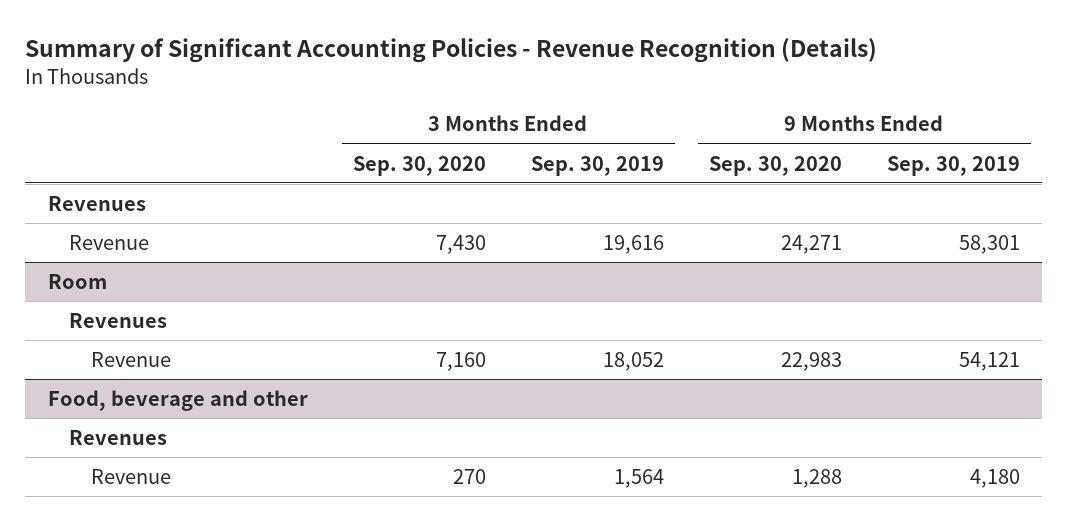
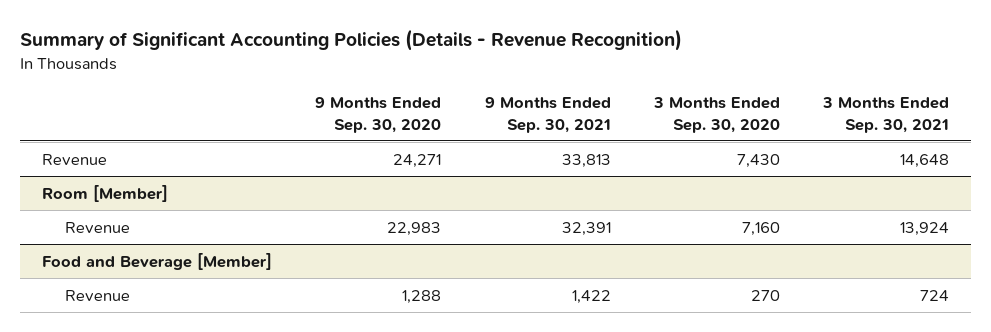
- Summary of Significant Accounting Policies - Revenue Recognition (Details)
+ Summary of Significant Accounting Policies (Details - Revenue Recognition)
- | 3 Months Ended Sep. 30, 2020 | 3 Months Ended Sep. 30, 2019 | 9 Months Ended Sep. 30, 2020 | 9 Months Ended Sep. 30, 2019
+ | 9 Months Ended Sep. 30, 2020 | 9 Months Ended Sep. 30, 2021 | 3 Months Ended Sep. 30, 2020 | 3 Months Ended Sep. 30, 2021
- Revenues
- Room
- Revenues
+ Room [Member]
- Food, beverage and other
- Revenues
+ Food and Beverage [Member]

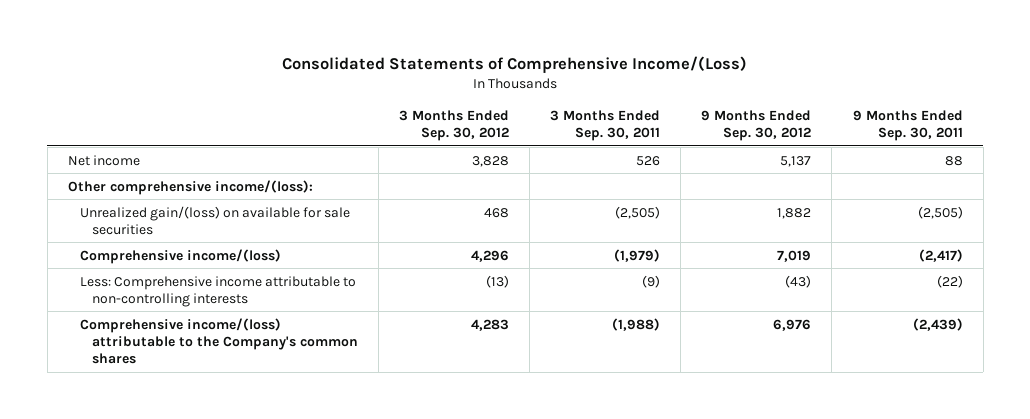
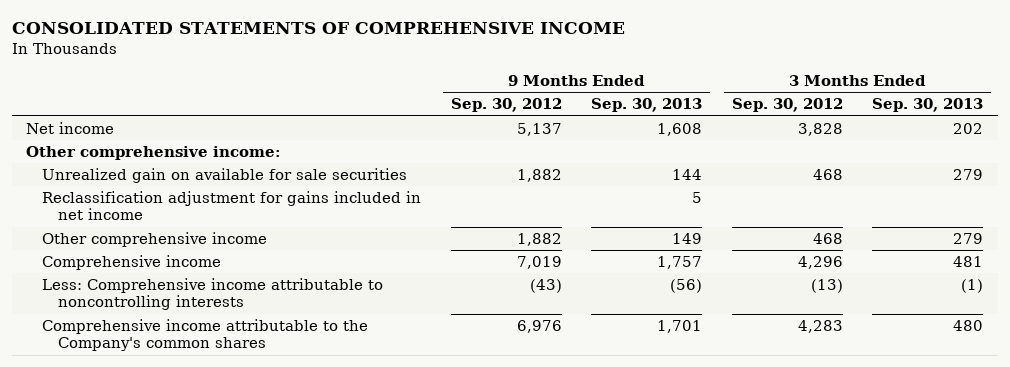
- Consolidated Statements of Comprehensive Income/(Loss)
+ CONSOLIDATED STATEMENTS OF COMPREHENSIVE INCOME
- | 3 Months Ended Sep. 30, 2012 | 3 Months Ended Sep. 30, 2011 | 9 Months Ended Sep. 30, 2012 | 9 Months Ended Sep. 30, 2011
+ | 9 Months Ended Sep. 30, 2012 | 9 Months Ended Sep. 30, 2013 | 3 Months Ended Sep. 30, 2012 | 3 Months Ended Sep. 30, 2013
- Other comprehensive income/(loss):
- Unrealized gain/(loss) on available for sale securities | 468 | (2,505) | 1,882 | (2,505)
- Comprehensive income/(loss) | 4,296 | (1,979) | 7,019 | (2,417)
- Less: Comprehensive income attributable to non-controlling interests | (13) | (9) | (43) | (22)
- Comprehensive income/(loss) attributable to the Company's common shares | 4,283 | (1,988) | 6,976 | (2,439)
+ Other comprehensive income:
+ Unrealized gain on available for sale securities | 1,882 | 144 | 468 | 279
+ Reclassification adjustment for gains included in net income | | 5 | |
+ Other comprehensive income | 1,882 | 149 | 468 | 279
+ Comprehensive income | 7,019 | 1,757 | 4,296 | 481
+ Less: Comprehensive income attributable to noncontrolling interests | (43) | (56) | (13) | (1)
+ Comprehensive income attributable to the Company's common shares | 6,976 | 1,701 | 4,283 | 480

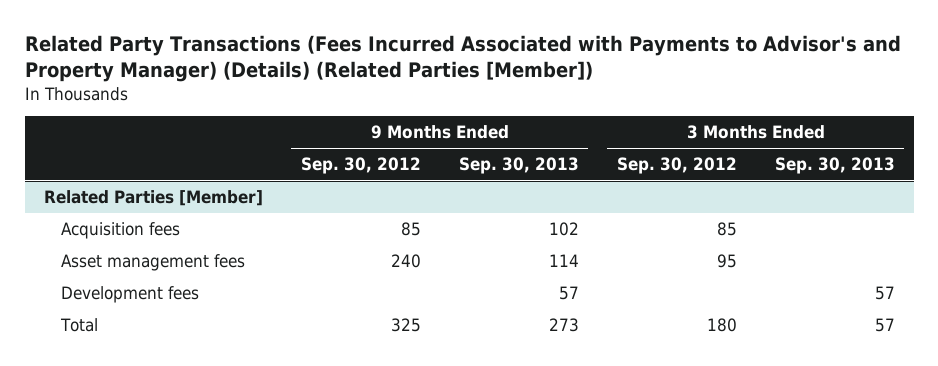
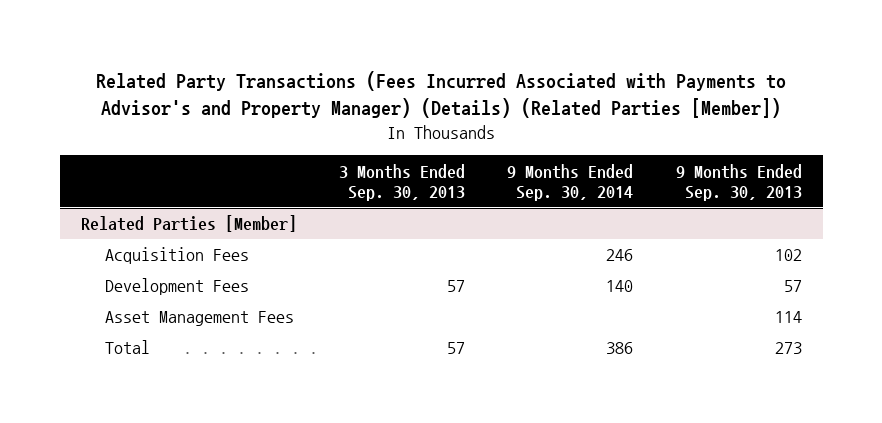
- | 9 Months Ended Sep. 30, 2012 | 9 Months Ended Sep. 30, 2013 | 3 Months Ended Sep. 30, 2012 | 3 Months Ended Sep. 30, 2013
+ | 3 Months Ended Sep. 30, 2013 | 9 Months Ended Sep. 30, 2014 | 9 Months Ended Sep. 30, 2013
@ Related Parties [Member]
- Acquisition fees | 85 | 102 | 85 |
- Asset management fees | 240 | 114 | 95 |
- Development fees | | 57 | | 57
+ Acquisition Fees | | 246 | 102
+ Development Fees | 57 | 140 | 57
+ Asset Management Fees | | | 114

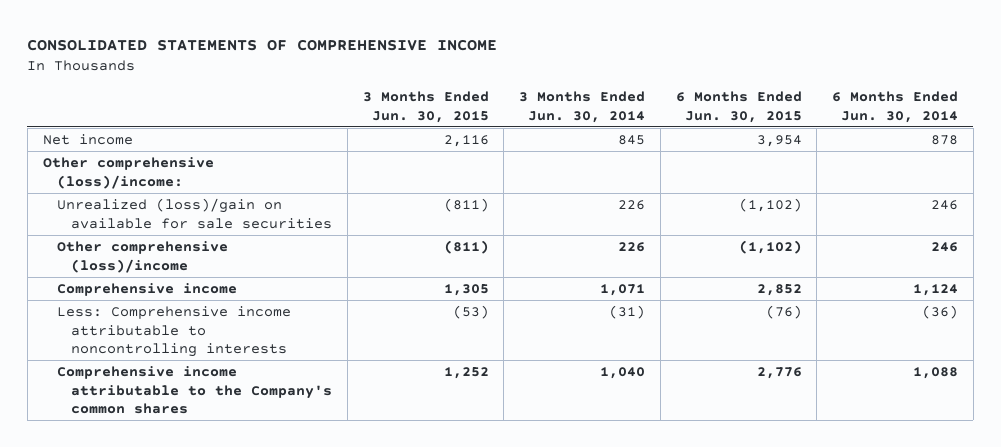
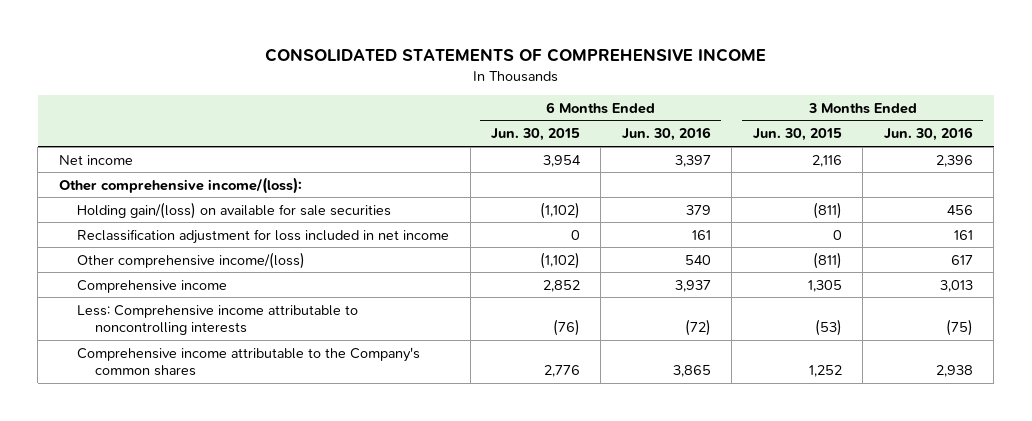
- | 3 Months Ended Jun. 30, 2015 | 3 Months Ended Jun. 30, 2014 | 6 Months Ended Jun. 30, 2015 | 6 Months Ended Jun. 30, 2014
+ | 6 Months Ended Jun. 30, 2015 | 6 Months Ended Jun. 30, 2016 | 3 Months Ended Jun. 30, 2015 | 3 Months Ended Jun. 30, 2016
- Other comprehensive (loss)/income:
- Unrealized (loss)/gain on available for sale securities | (811) | 226 | (1,102) | 246
- Other comprehensive (loss)/income | (811) | 226 | (1,102) | 246
+ Other comprehensive income/(loss):
+ Holding gain/(loss) on available for sale securities | (1,102) | 379 | (811) | 456
+ Reclassification adjustment for loss included in net income | 0 | 161 | 0 | 161
+ Other comprehensive income/(loss) | (1,102) | 540 | (811) | 617

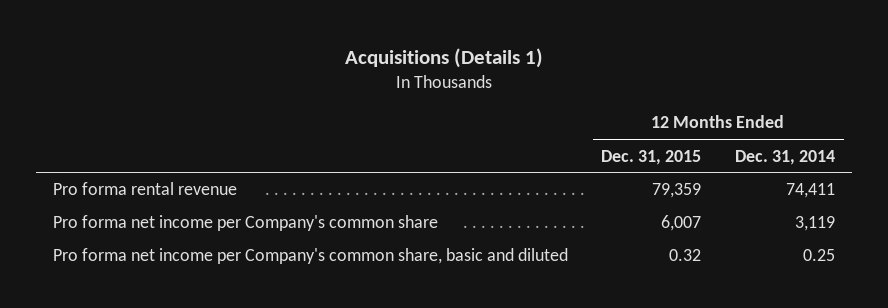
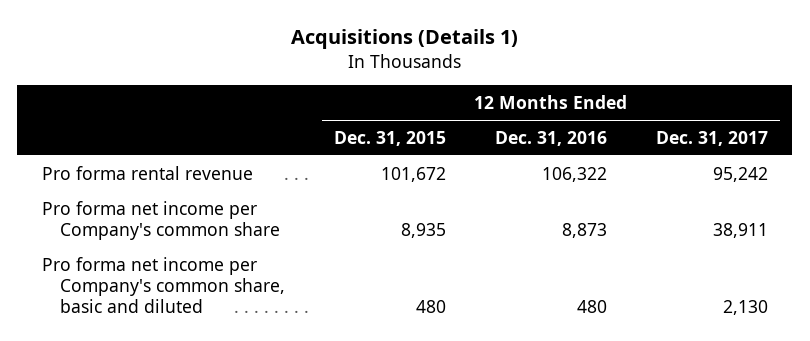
- | 12 Months Ended Dec. 31, 2015 | 12 Months Ended Dec. 31, 2014
+ | 12 Months Ended Dec. 31, 2015 | 12 Months Ended Dec. 31, 2016 | 12 Months Ended Dec. 31, 2017
- Pro forma rental revenue | 79,359 | 74,411
- Pro forma net income per Company's common share | 6,007 | 3,119
- Pro forma net income per Company's common share, basic and diluted | 0.32 | 0.25
+ Pro forma rental revenue | 101,672 | 106,322 | 95,242
+ Pro forma net income per Company's common share | 8,935 | 8,873 | 38,911
+ Pro forma net income per Company's common share, basic and diluted | 480 | 480 | 2,130

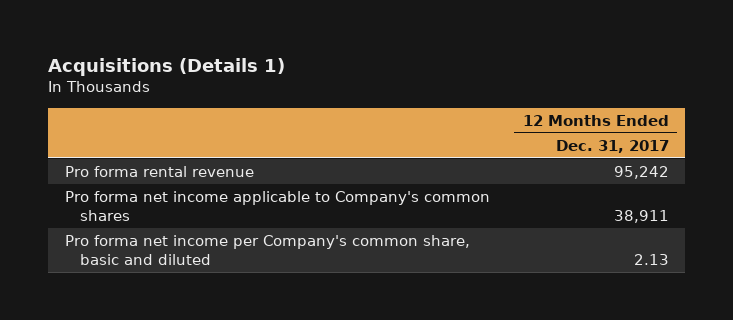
- | 12 Months Ended Dec. 31, 2015 | 12 Months Ended Dec. 31, 2016 | 12 Months Ended Dec. 31, 2017
+ | 12 Months Ended Dec. 31, 2017
- Pro forma net income per Company's common share | 8,935 | 8,873 | 38,911
- Pro forma net income per Company's common share, basic and diluted | 480 | 480 | 2,130
+ Pro forma net income applicable to Company's common shares | 38,911
+ Pro forma net income per Company's common share, basic and diluted | 2.13

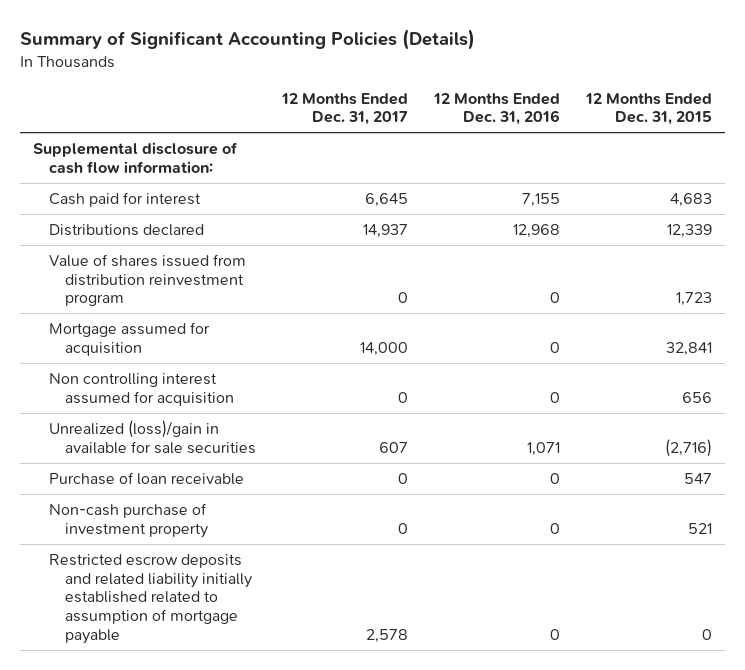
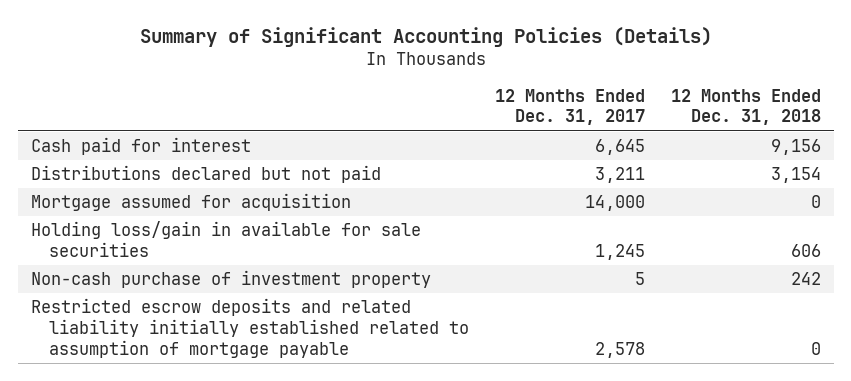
- | 12 Months Ended Dec. 31, 2017 | 12 Months Ended Dec. 31, 2016 | 12 Months Ended Dec. 31, 2015
+ | 12 Months Ended Dec. 31, 2017 | 12 Months Ended Dec. 31, 2018
- Supplemental disclosure of cash flow information:
- Distributions declared | 14,937 | 12,968 | 12,339
- Value of shares issued from distribution reinvestment program | 0 | 0 | 1,723
+ Distributions declared but not paid | 3,211 | 3,154
- Non controlling interest assumed for acquisition | 0 | 0 | 656
- Unrealized (loss)/gain in available for sale securities | 607 | 1,071 | (2,716)
- Purchase of loan receivable | 0 | 0 | 547
- Non-cash purchase of investment property | 0 | 0 | 521
+ Holding loss/gain in available for sale securities | 1,245 | 606
+ Non-cash purchase of investment property | 5 | 242

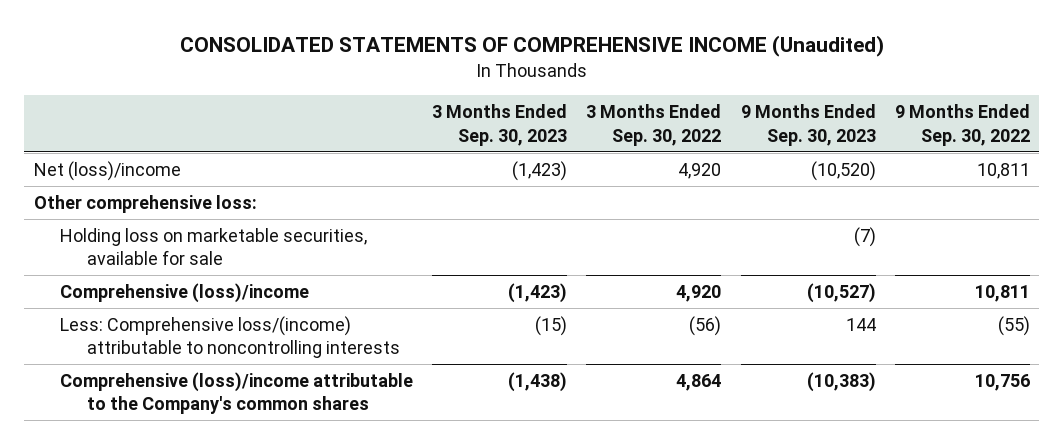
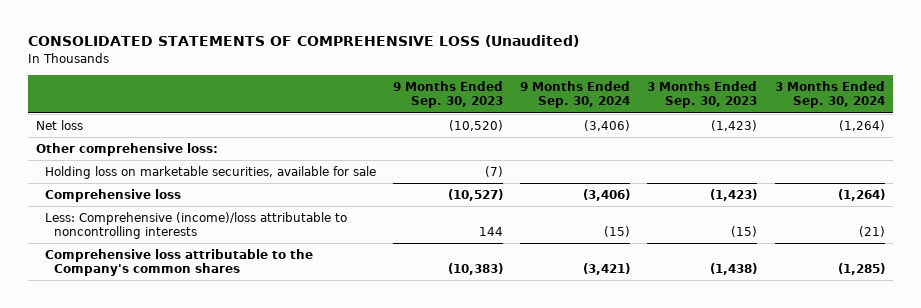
- CONSOLIDATED STATEMENTS OF COMPREHENSIVE INCOME (Unaudited)
+ CONSOLIDATED STATEMENTS OF COMPREHENSIVE LOSS (Unaudited)
- | 3 Months Ended Sep. 30, 2023 | 3 Months Ended Sep. 30, 2022 | 9 Months Ended Sep. 30, 2023 | 9 Months Ended Sep. 30, 2022
+ | 9 Months Ended Sep. 30, 2023 | 9 Months Ended Sep. 30, 2024 | 3 Months Ended Sep. 30, 2023 | 3 Months Ended Sep. 30, 2024
- Net (loss)/income | (1,423) | 4,920 | (10,520) | 10,811
+ Net loss | (10,520) | (3,406) | (1,423) | (1,264)
- Comprehensive (loss)/income | (1,423) | 4,920 | (10,527) | 10,811
- Less: Comprehensive loss/(income) attributable to noncontrolling interests | (15) | (56) | 144 | (55)
- Comprehensive (loss)/income attributable to the Company's common shares | (1,438) | 4,864 | (10,383) | 10,756
+ Comprehensive loss | (10,527) | (3,406) | (1,423) | (1,264)
+ Less: Comprehensive (income)/loss attributable to noncontrolling interests | 144 | (15) | (15) | (21)
+ Comprehensive loss attributable to the Company's common shares | (10,383) | (3,421) | (1,438) | (1,285)

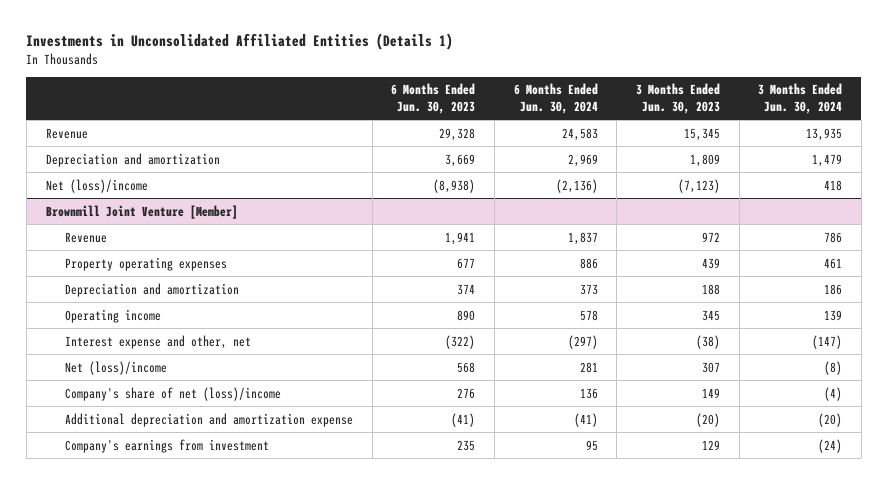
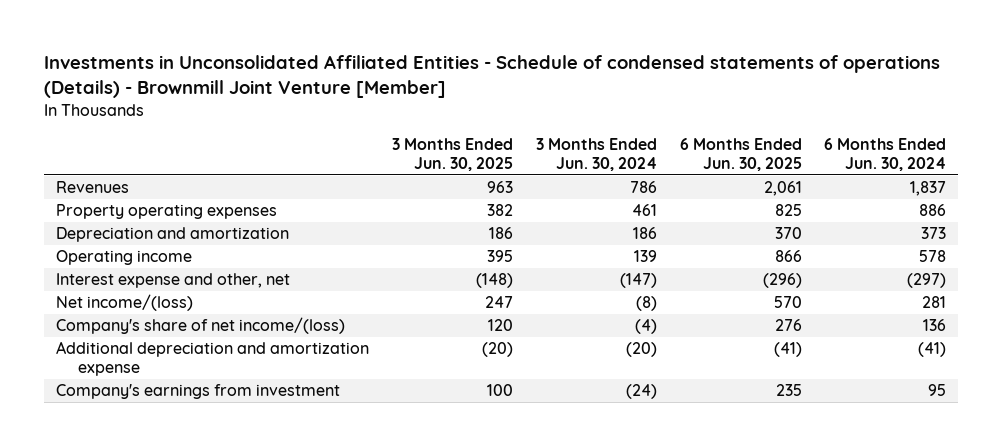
- Investments in Unconsolidated Affiliated Entities (Details 1)
+ Investments in Unconsolidated Affiliated Entities - Schedule of condensed statements of operations (Details) - Brownmill Joint Venture [Member]
- | 6 Months Ended Jun. 30, 2023 | 6 Months Ended Jun. 30, 2024 | 3 Months Ended Jun. 30, 2023 | 3 Months Ended Jun. 30, 2024
+ | 3 Months Ended Jun. 30, 2025 | 3 Months Ended Jun. 30, 2024 | 6 Months Ended Jun. 30, 2025 | 6 Months Ended Jun. 30, 2024
- Revenue | 29,328 | 24,583 | 15,345 | 13,935
- Depreciation and amortization | 3,669 | 2,969 | 1,809 | 1,479
- Net (loss)/income | (8,938) | (2,136) | (7,123) | 418
- Brownmill Joint Venture [Member]
- Revenue | 1,941 | 1,837 | 972 | 786
+ Revenues | 963 | 786 | 2,061 | 1,837
- Net (loss)/income | 568 | 281 | 307 | (8)
- Company's share of net (loss)/income | 276 | 136 | 149 | (4)
+ Net income/(loss) | 247 | (8) | 570 | 281
+ Company's share of net income/(loss) | 120 | (4) | 276 | 136

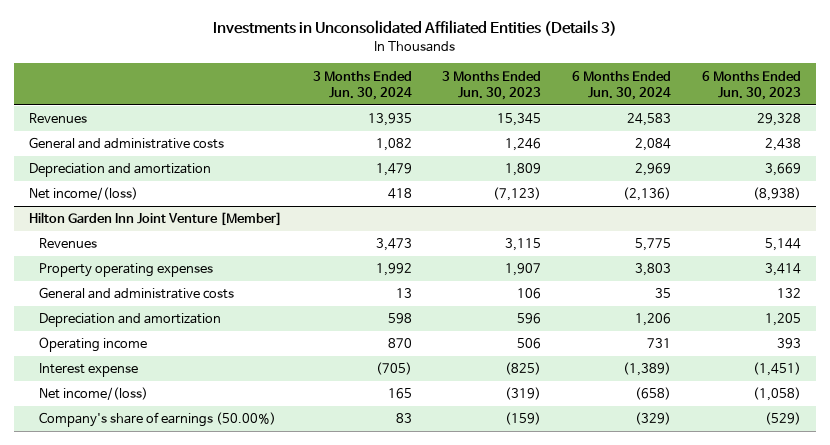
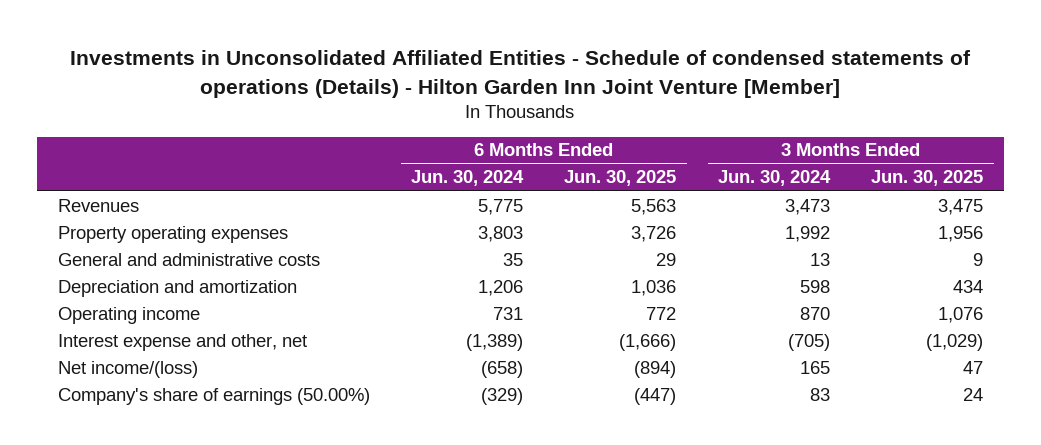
- Investments in Unconsolidated Affiliated Entities (Details 3)
+ Investments in Unconsolidated Affiliated Entities - Schedule of condensed statements of operations (Details) - Hilton Garden Inn Joint Venture [Member]
- | 3 Months Ended Jun. 30, 2024 | 3 Months Ended Jun. 30, 2023 | 6 Months Ended Jun. 30, 2024 | 6 Months Ended Jun. 30, 2023
+ | 6 Months Ended Jun. 30, 2024 | 6 Months Ended Jun. 30, 2025 | 3 Months Ended Jun. 30, 2024 | 3 Months Ended Jun. 30, 2025
- Revenues | 13,935 | 15,345 | 24,583 | 29,328
- General and administrative costs | 1,082 | 1,246 | 2,084 | 2,438
- Depreciation and amortization | 1,479 | 1,809 | 2,969 | 3,669
- Net income/(loss) | 418 | (7,123) | (2,136) | (8,938)
- Hilton Garden Inn Joint Venture [Member]
- Interest expense | (705) | (825) | (1,389) | (1,451)
+ Interest expense and other, net | (1,389) | (1,666) | (705) | (1,029)

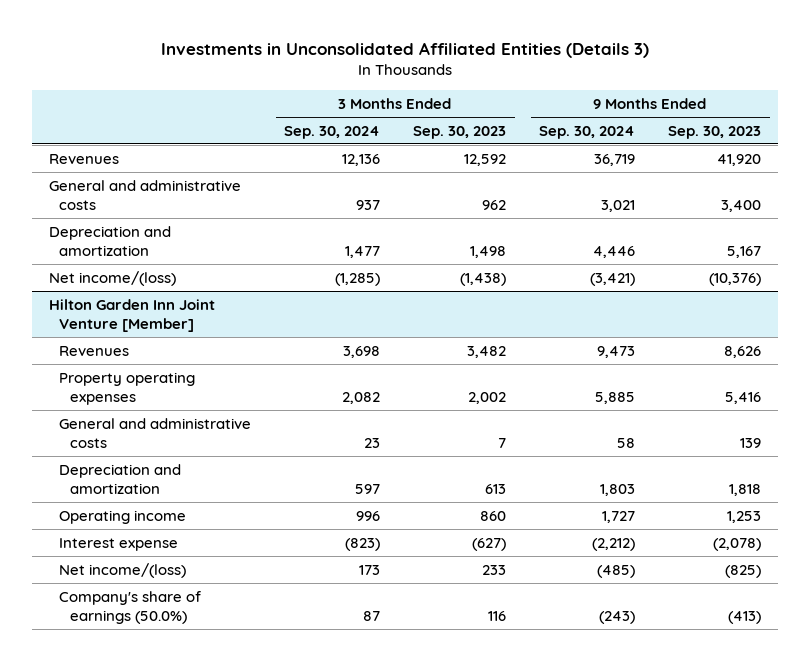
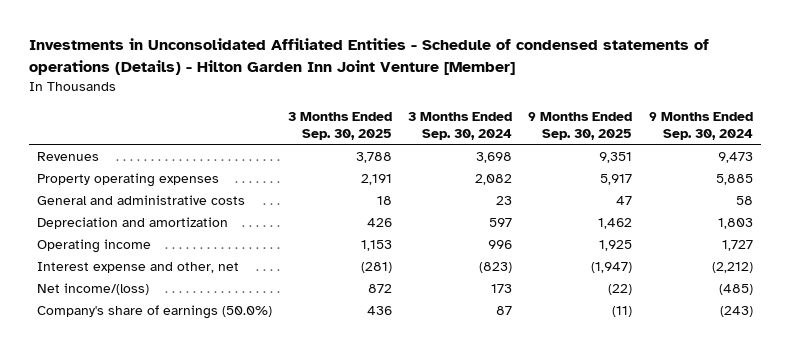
- Investments in Unconsolidated Affiliated Entities (Details 3)
+ Investments in Unconsolidated Affiliated Entities - Schedule of condensed statements of operations (Details) - Hilton Garden Inn Joint Venture [Member]
- | 3 Months Ended Sep. 30, 2024 | 3 Months Ended Sep. 30, 2023 | 9 Months Ended Sep. 30, 2024 | 9 Months Ended Sep. 30, 2023
+ | 3 Months Ended Sep. 30, 2025 | 3 Months Ended Sep. 30, 2024 | 9 Months Ended Sep. 30, 2025 | 9 Months Ended Sep. 30, 2024
- Revenues | 12,136 | 12,592 | 36,719 | 41,920
- General and administrative costs | 937 | 962 | 3,021 | 3,400
- Depreciation and amortization | 1,477 | 1,498 | 4,446 | 5,167
- Net income/(loss) | (1,285) | (1,438) | (3,421) | (10,376)
- Hilton Garden Inn Joint Venture [Member]
- Interest expense | (823) | (627) | (2,212) | (2,078)
+ Interest expense and other, net | (281) | (823) | (1,947) | (2,212)

